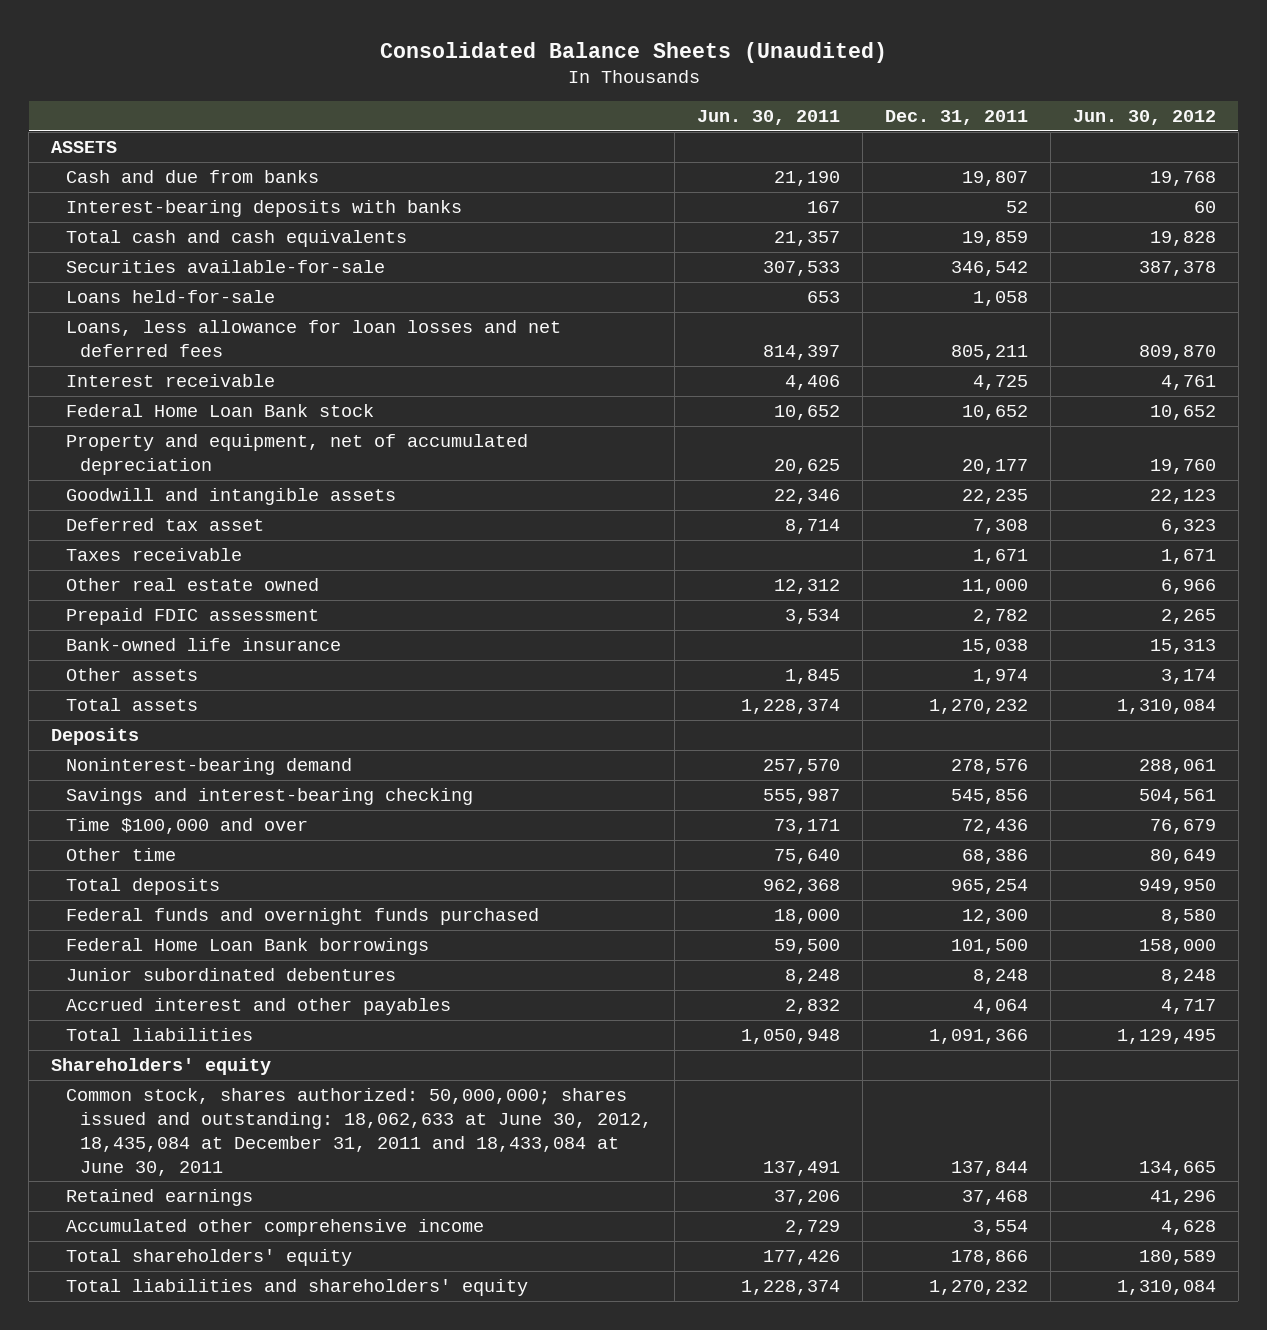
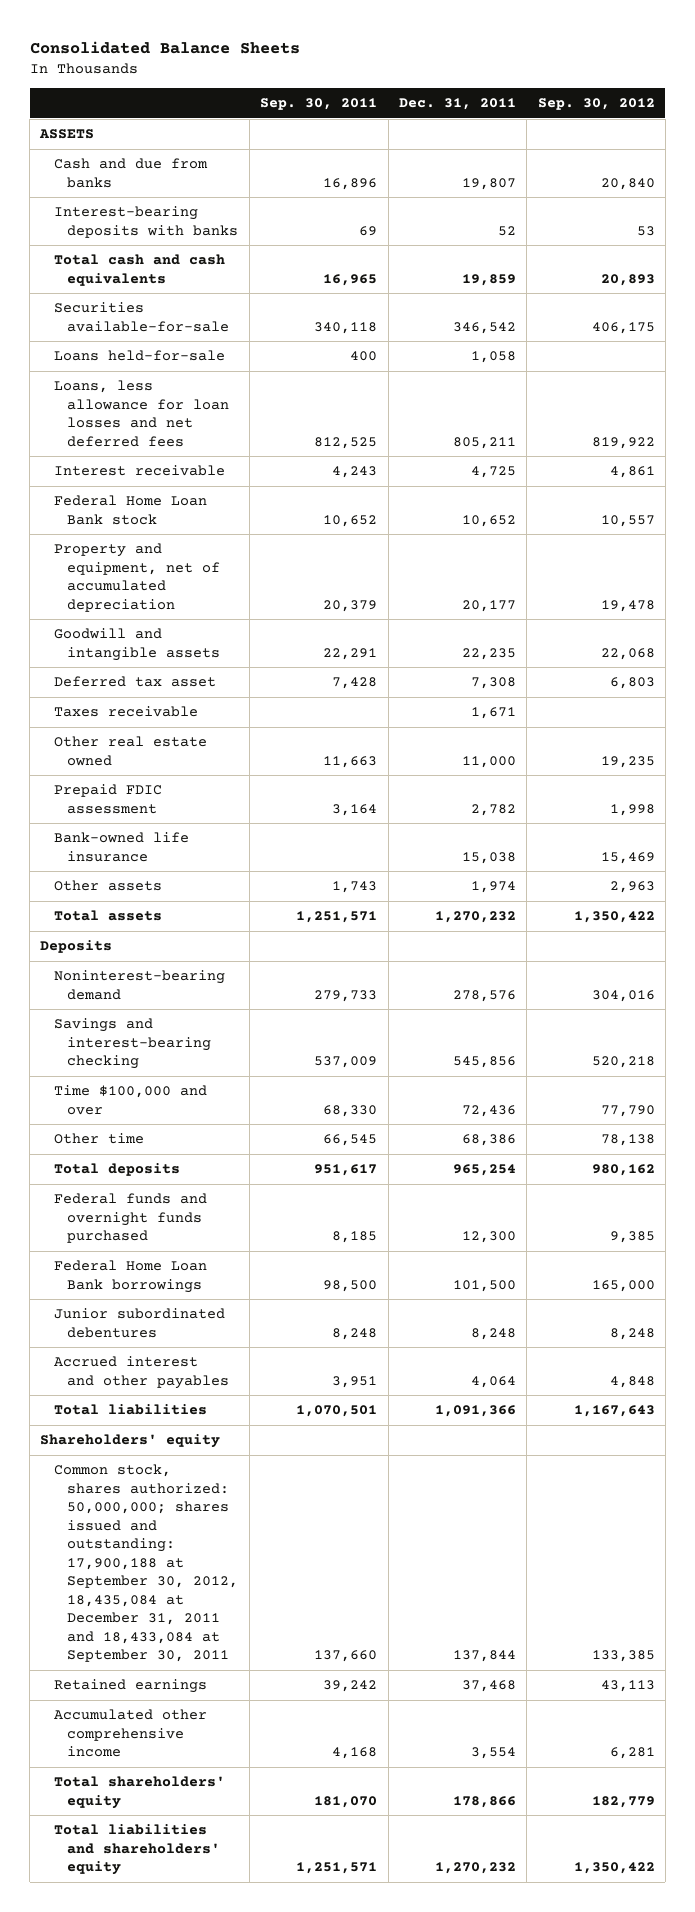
- Consolidated Balance Sheets (Unaudited)
+ Consolidated Balance Sheets
- | Jun. 30, 2011 | Dec. 31, 2011 | Jun. 30, 2012
+ | Sep. 30, 2011 | Dec. 31, 2011 | Sep. 30, 2012
- Common stock, shares authorized: 50,000,000; shares issued and outstanding: 18,062,633 at June 30, 2012, 18,435,084 at December 31, 2011 and 18,433,084 at June 30, 2011 | 137,491 | 137,844 | 134,665
+ Common stock, shares authorized: 50,000,000; shares issued and outstanding: 17,900,188 at September 30, 2012, 18,435,084 at December 31, 2011 and 18,433,084 at September 30, 2011 | 137,660 | 137,844 | 133,385

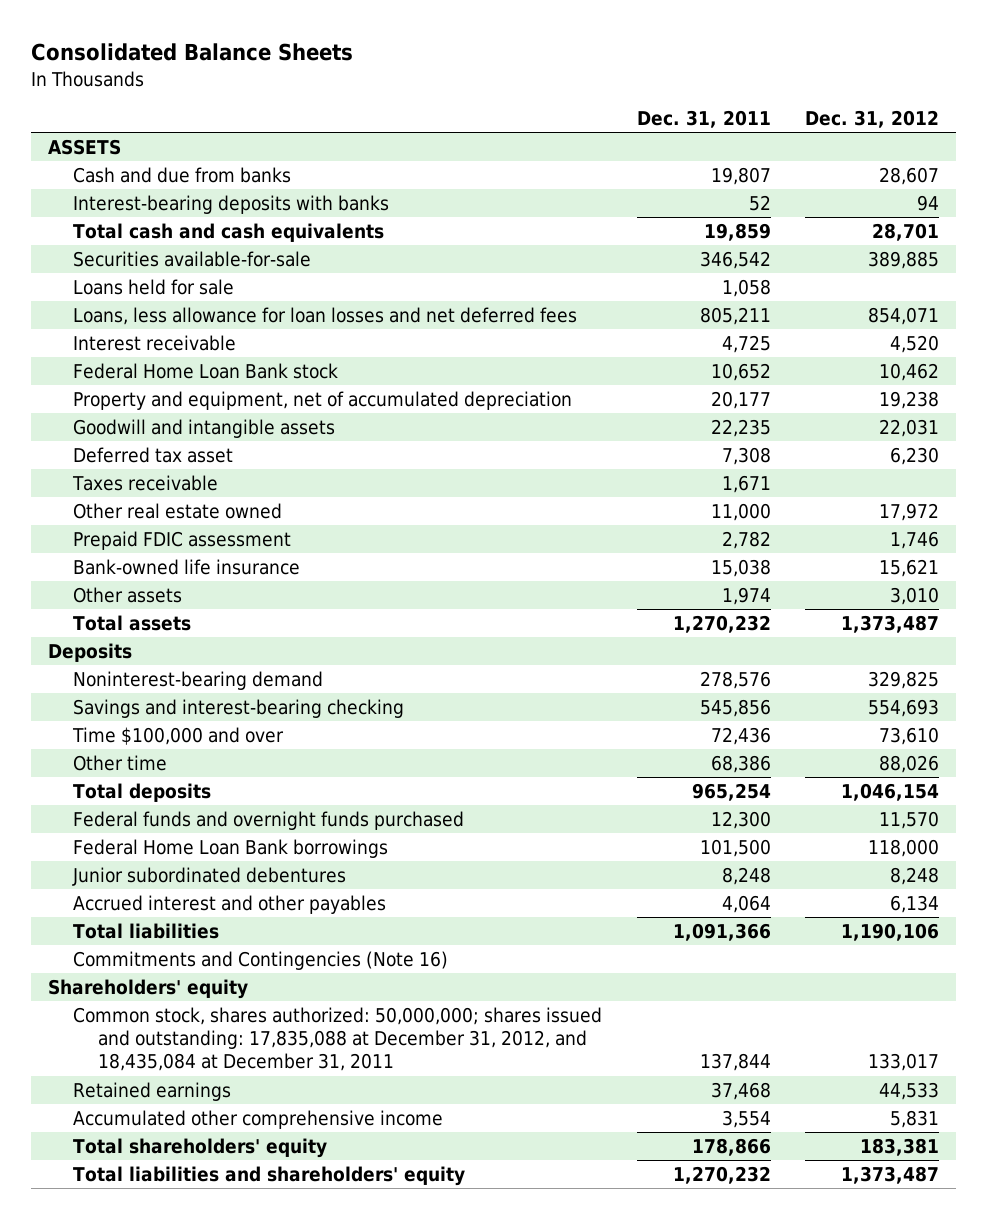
- | Sep. 30, 2011 | Dec. 31, 2011 | Sep. 30, 2012
+ | Dec. 31, 2011 | Dec. 31, 2012
- Loans held-for-sale | 400 | 1,058 |
+ Loans held for sale | 1,058 |
+ Commitments and Contingencies (Note 16)
- Common stock, shares authorized: 50,000,000; shares issued and outstanding: 17,900,188 at September 30, 2012, 18,435,084 at December 31, 2011 and 18,433,084 at September 30, 2011 | 137,660 | 137,844 | 133,385
+ Common stock, shares authorized: 50,000,000; shares issued and outstanding: 17,835,088 at December 31, 2012, and 18,435,084 at December 31, 2011 | 137,844 | 133,017

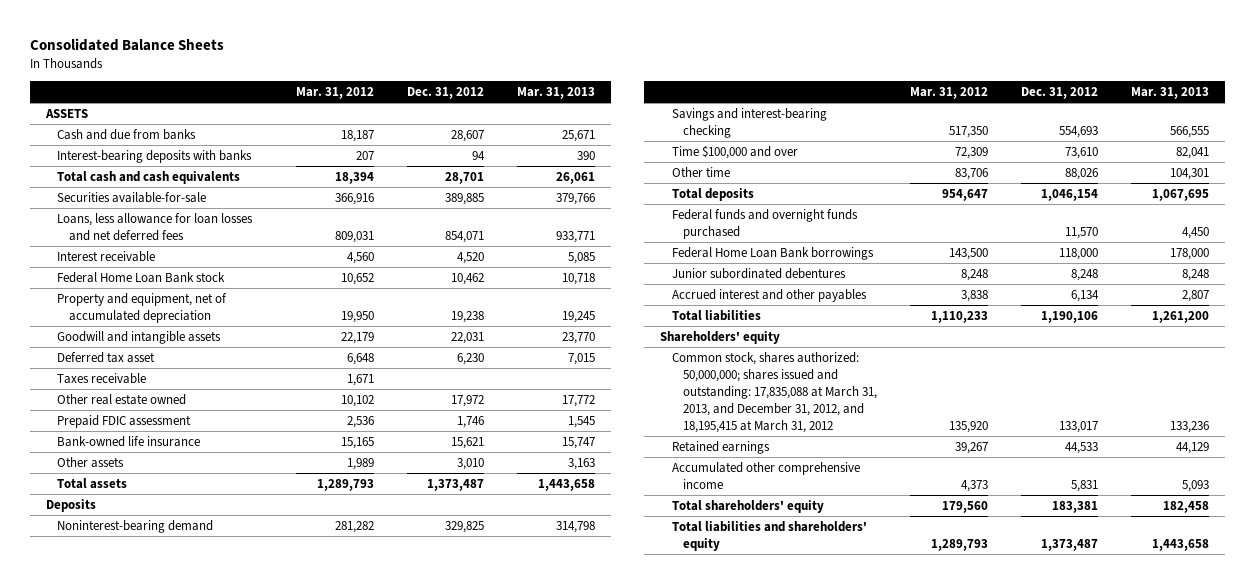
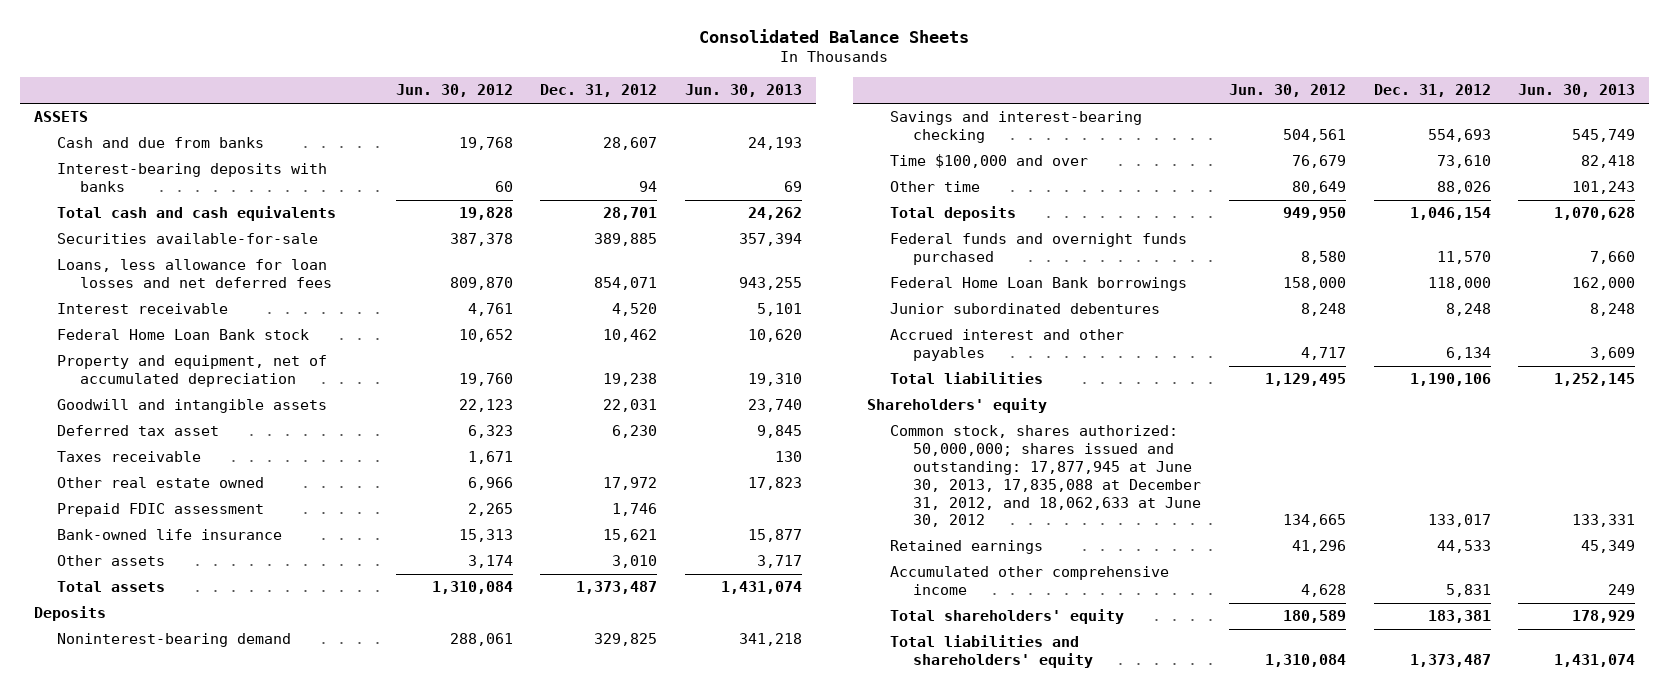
- | Mar. 31, 2012 | Dec. 31, 2012 | Mar. 31, 2013
+ | Jun. 30, 2012 | Dec. 31, 2012 | Jun. 30, 2013
- Common stock, shares authorized: 50,000,000; shares issued and outstanding: 17,835,088 at March 31, 2013, and December 31, 2012, and 18,195,415 at March 31, 2012 | 135,920 | 133,017 | 133,236
+ Common stock, shares authorized: 50,000,000; shares issued and outstanding: 17,877,945 at June 30, 2013, 17,835,088 at December 31, 2012, and 18,062,633 at June 30, 2012 | 134,665 | 133,017 | 133,331

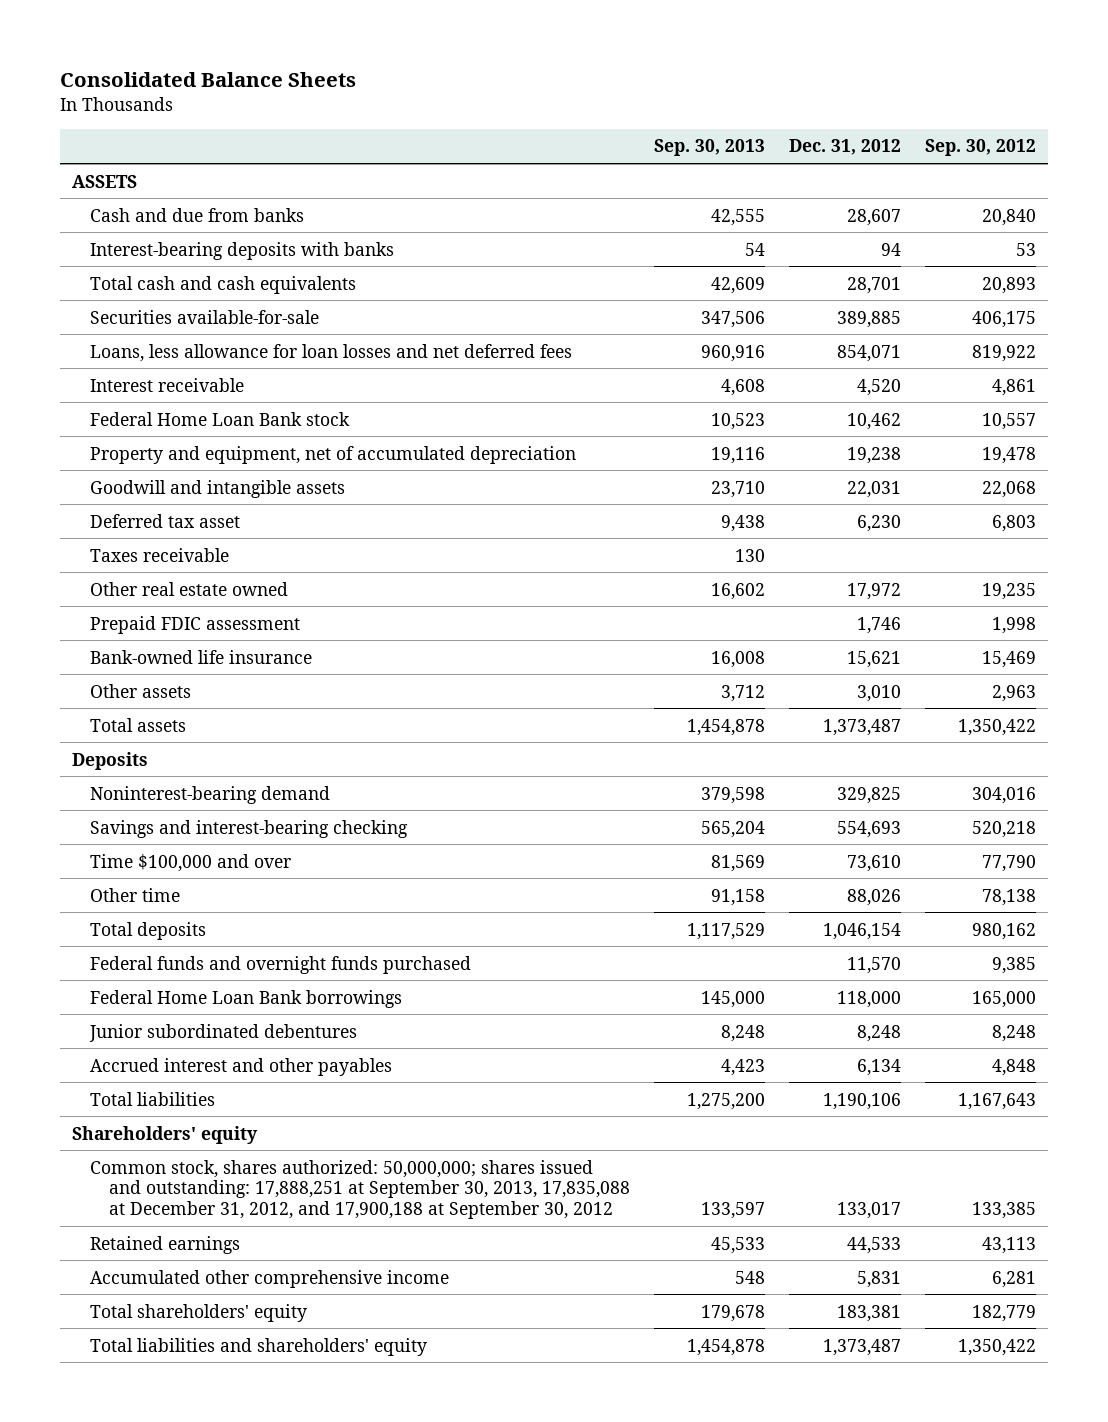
- | Jun. 30, 2012 | Dec. 31, 2012 | Jun. 30, 2013
+ | Sep. 30, 2013 | Dec. 31, 2012 | Sep. 30, 2012
- Common stock, shares authorized: 50,000,000; shares issued and outstanding: 17,877,945 at June 30, 2013, 17,835,088 at December 31, 2012, and 18,062,633 at June 30, 2012 | 134,665 | 133,017 | 133,331
+ Common stock, shares authorized: 50,000,000; shares issued and outstanding: 17,888,251 at September 30, 2013, 17,835,088 at December 31, 2012, and 17,900,188 at September 30, 2012 | 133,597 | 133,017 | 133,385

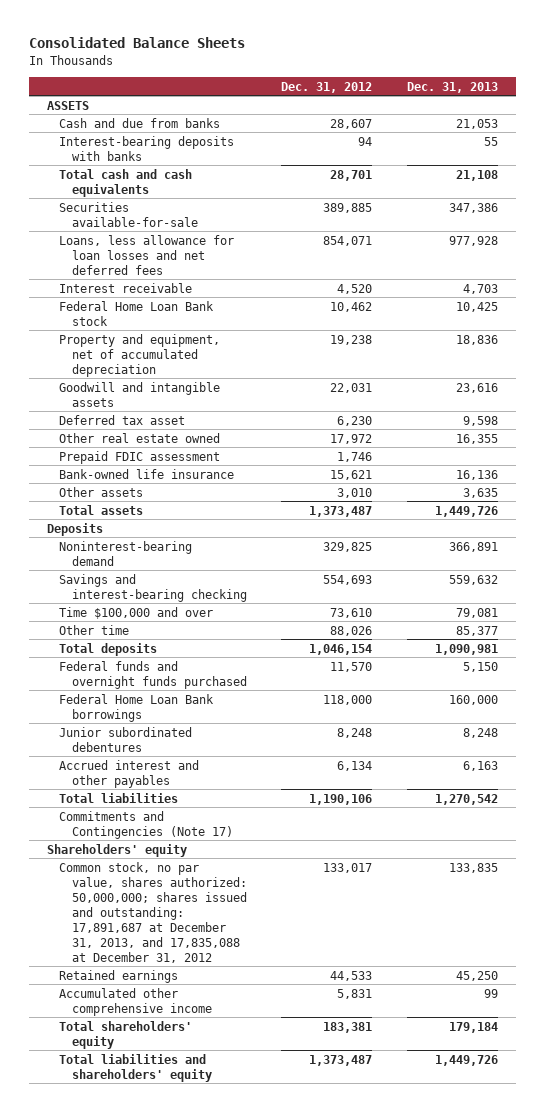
- | Sep. 30, 2013 | Dec. 31, 2012 | Sep. 30, 2012
+ | Dec. 31, 2012 | Dec. 31, 2013
- Taxes receivable | 130 | |
+ Commitments and Contingencies (Note 17)
- Common stock, shares authorized: 50,000,000; shares issued and outstanding: 17,888,251 at September 30, 2013, 17,835,088 at December 31, 2012, and 17,900,188 at September 30, 2012 | 133,597 | 133,017 | 133,385
+ Common stock, no par value, shares authorized: 50,000,000; shares issued and outstanding: 17,891,687 at December 31, 2013, and 17,835,088 at December 31, 2012 | 133,017 | 133,835

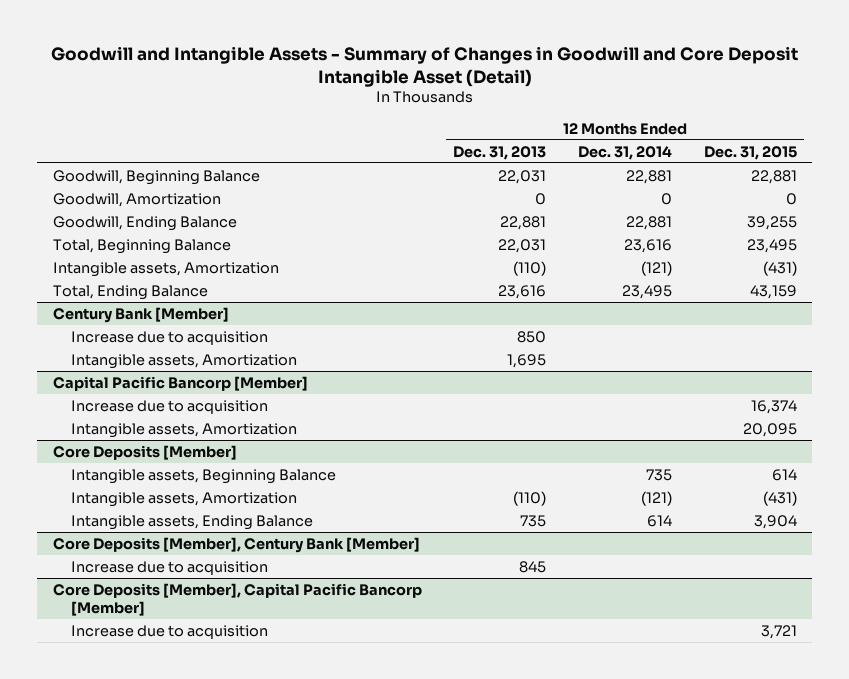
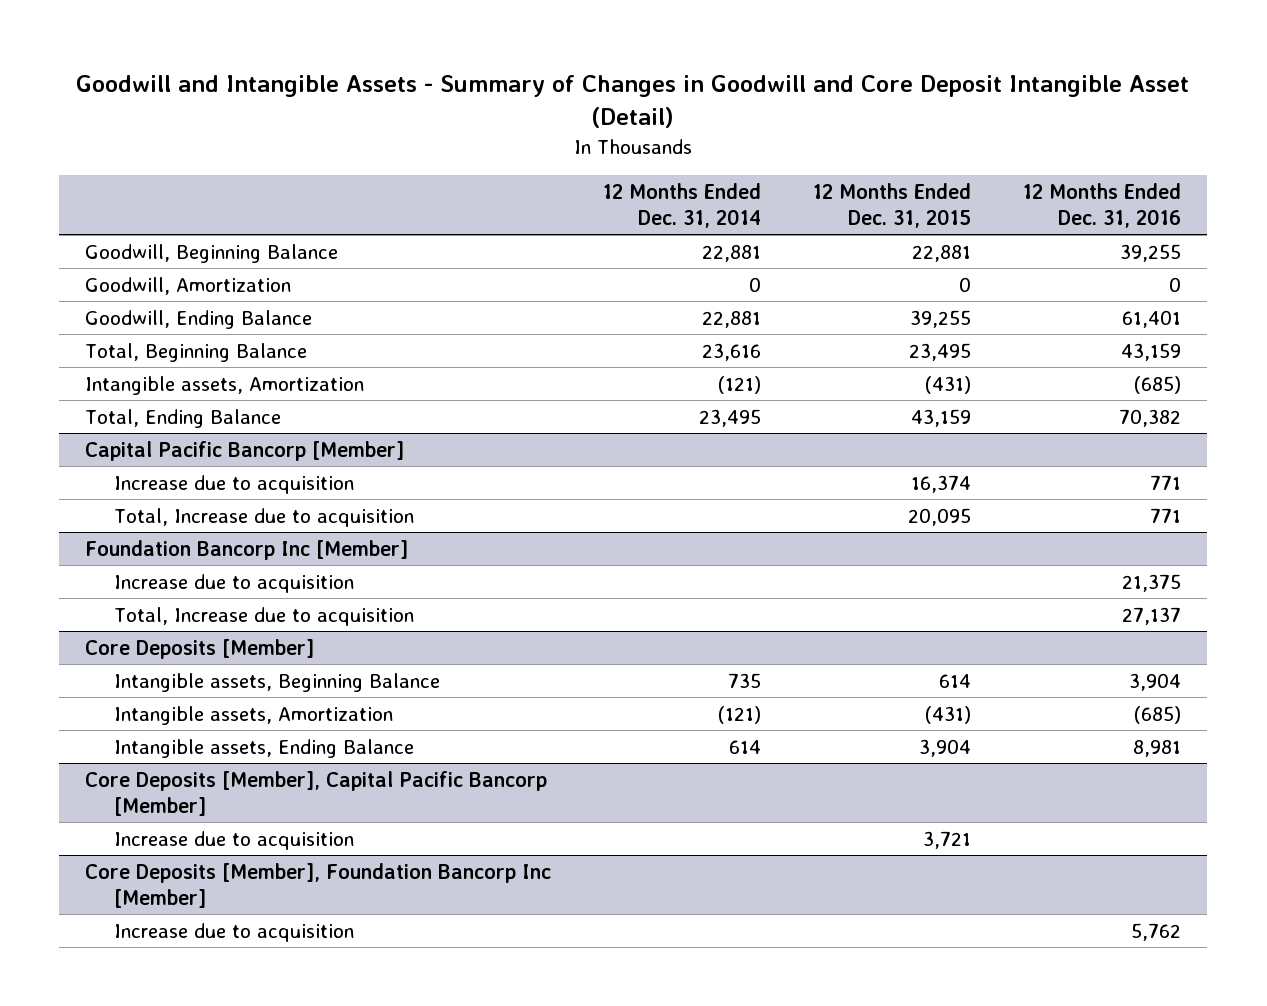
- | 12 Months Ended Dec. 31, 2013 | 12 Months Ended Dec. 31, 2014 | 12 Months Ended Dec. 31, 2015
+ | 12 Months Ended Dec. 31, 2014 | 12 Months Ended Dec. 31, 2015 | 12 Months Ended Dec. 31, 2016
- Century Bank [Member]
- Increase due to acquisition | 850 | |
- Intangible assets, Amortization | 1,695 | |
@ Capital Pacific Bancorp [Member]
- Intangible assets, Amortization | | | 20,095
+ Total, Increase due to acquisition | | 20,095 | 771
+ Foundation Bancorp Inc [Member]
+ Increase due to acquisition | | | 21,375
+ Total, Increase due to acquisition | | | 27,137
- Core Deposits [Member], Century Bank [Member]
- Increase due to acquisition | 845 | |
+ Core Deposits [Member], Foundation Bancorp Inc [Member]
+ Increase due to acquisition | | | 5,762

